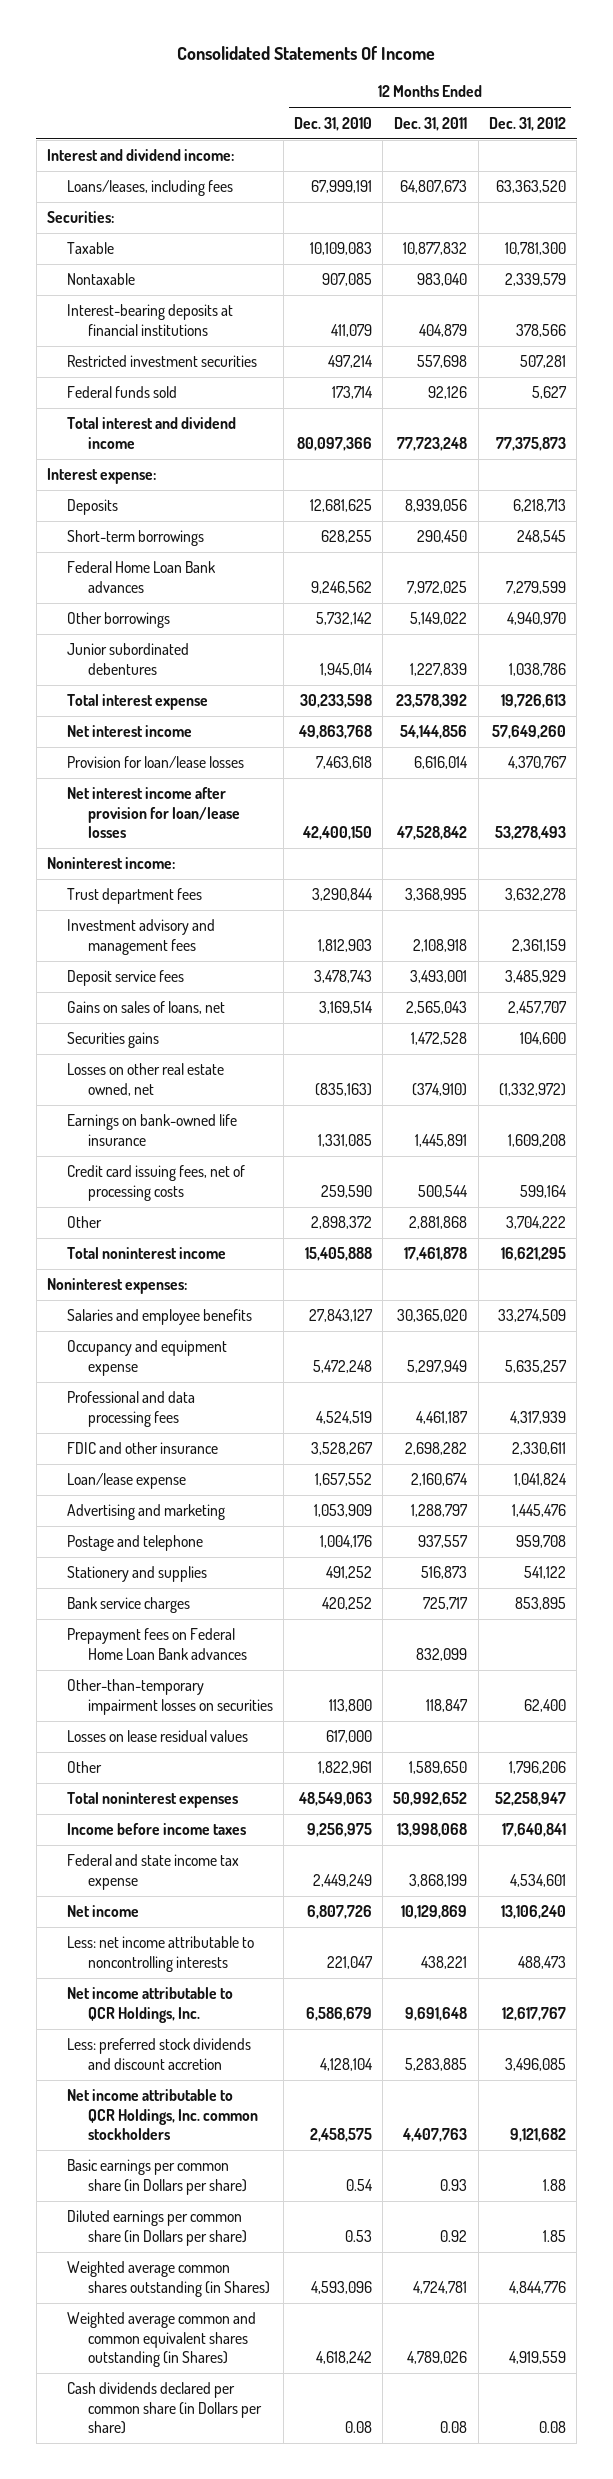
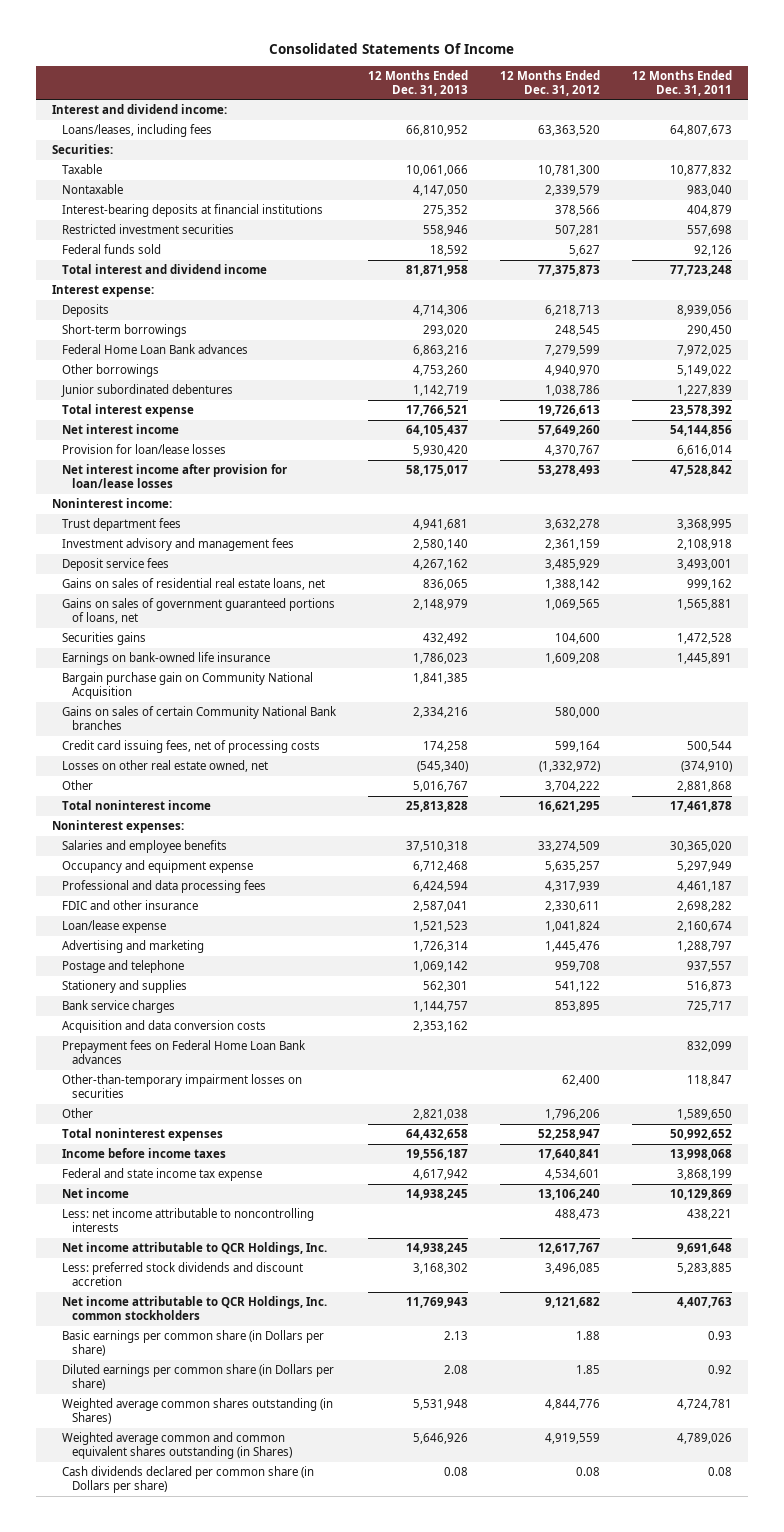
- | 12 Months Ended Dec. 31, 2010 | 12 Months Ended Dec. 31, 2011 | 12 Months Ended Dec. 31, 2012
+ | 12 Months Ended Dec. 31, 2013 | 12 Months Ended Dec. 31, 2012 | 12 Months Ended Dec. 31, 2011
- Gains on sales of loans, net | 3,169,514 | 2,565,043 | 2,457,707
+ Gains on sales of residential real estate loans, net | 836,065 | 1,388,142 | 999,162
+ Gains on sales of government guaranteed portions of loans, net | 2,148,979 | 1,069,565 | 1,565,881
+ Bargain purchase gain on Community National Acquisition | 1,841,385 | |
+ Gains on sales of certain Community National Bank branches | 2,334,216 | 580,000 |
moved down: Losses on other real estate owned, net | (545,340) | (1,332,972) | (374,910)
+ Acquisition and data conversion costs | 2,353,162 | |
- Losses on lease residual values | 617,000 | |

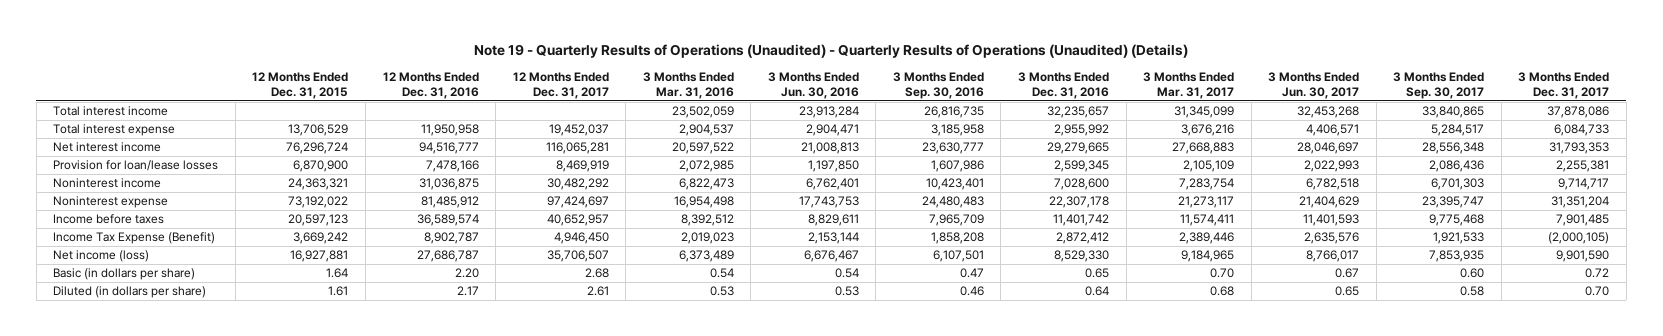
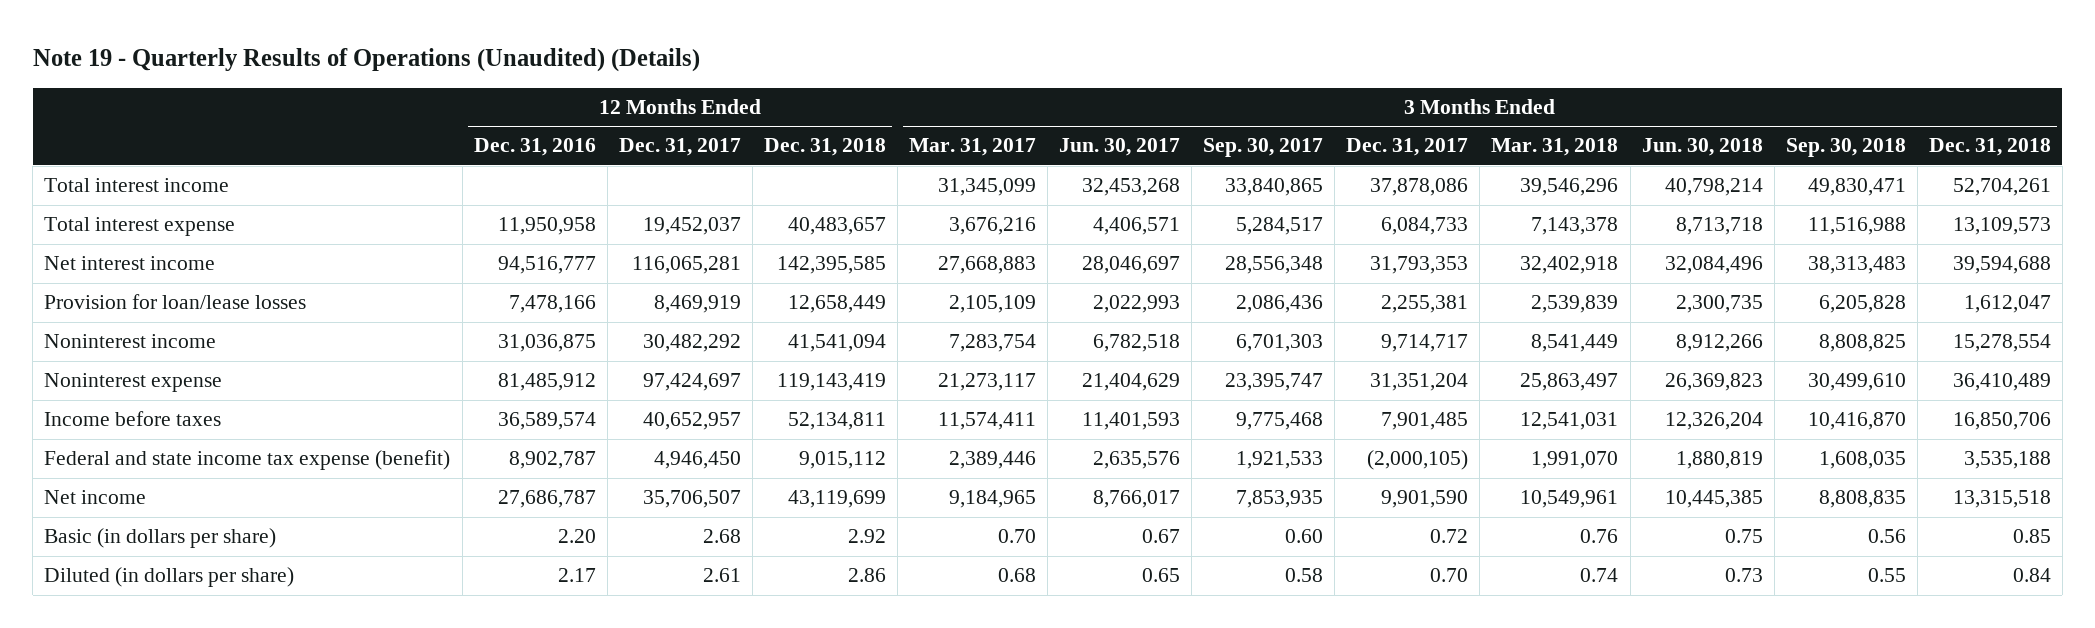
- Note 19 - Quarterly Results of Operations (Unaudited) - Quarterly Results of Operations (Unaudited) (Details)
+ Note 19 - Quarterly Results of Operations (Unaudited) (Details)
- | 12 Months Ended Dec. 31, 2015 | 12 Months Ended Dec. 31, 2016 | 12 Months Ended Dec. 31, 2017 | 3 Months Ended Mar. 31, 2016 | 3 Months Ended Jun. 30, 2016 | 3 Months Ended Sep. 30, 2016 | 3 Months Ended Dec. 31, 2016 | 3 Months Ended Mar. 31, 2017 | 3 Months Ended Jun. 30, 2017 | 3 Months Ended Sep. 30, 2017 | 3 Months Ended Dec. 31, 2017
+ | 12 Months Ended Dec. 31, 2016 | 12 Months Ended Dec. 31, 2017 | 12 Months Ended Dec. 31, 2018 | 3 Months Ended Mar. 31, 2017 | 3 Months Ended Jun. 30, 2017 | 3 Months Ended Sep. 30, 2017 | 3 Months Ended Dec. 31, 2017 | 3 Months Ended Mar. 31, 2018 | 3 Months Ended Jun. 30, 2018 | 3 Months Ended Sep. 30, 2018 | 3 Months Ended Dec. 31, 2018
- Income Tax Expense (Benefit) | 3,669,242 | 8,902,787 | 4,946,450 | 2,019,023 | 2,153,144 | 1,858,208 | 2,872,412 | 2,389,446 | 2,635,576 | 1,921,533 | (2,000,105)
- Net income (loss) | 16,927,881 | 27,686,787 | 35,706,507 | 6,373,489 | 6,676,467 | 6,107,501 | 8,529,330 | 9,184,965 | 8,766,017 | 7,853,935 | 9,901,590
+ Federal and state income tax expense (benefit) | 8,902,787 | 4,946,450 | 9,015,112 | 2,389,446 | 2,635,576 | 1,921,533 | (2,000,105) | 1,991,070 | 1,880,819 | 1,608,035 | 3,535,188
+ Net income | 27,686,787 | 35,706,507 | 43,119,699 | 9,184,965 | 8,766,017 | 7,853,935 | 9,901,590 | 10,549,961 | 10,445,385 | 8,808,835 | 13,315,518

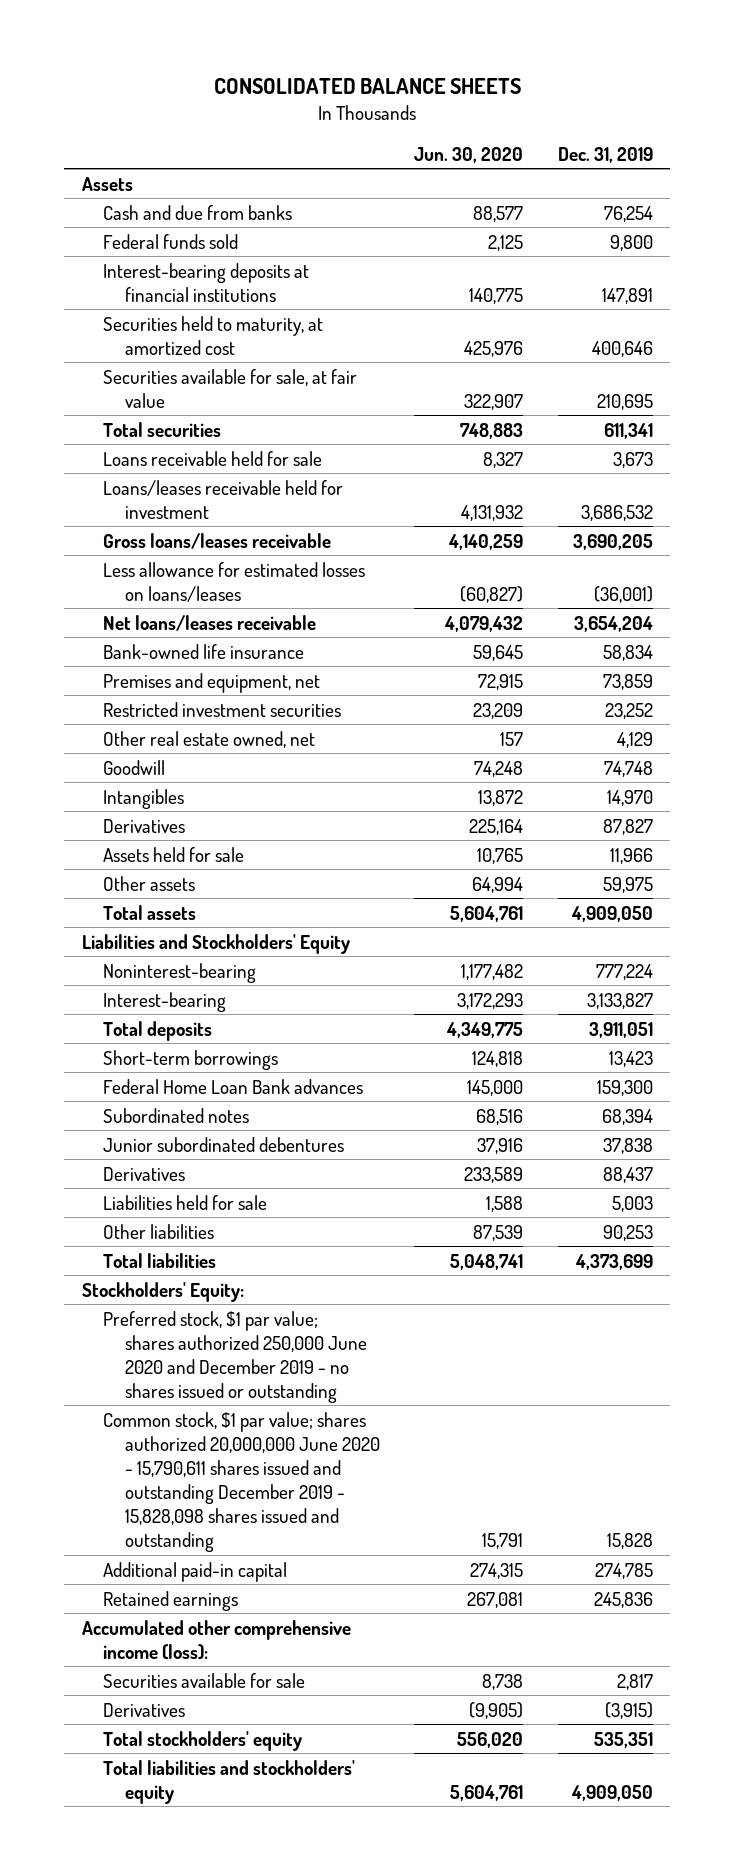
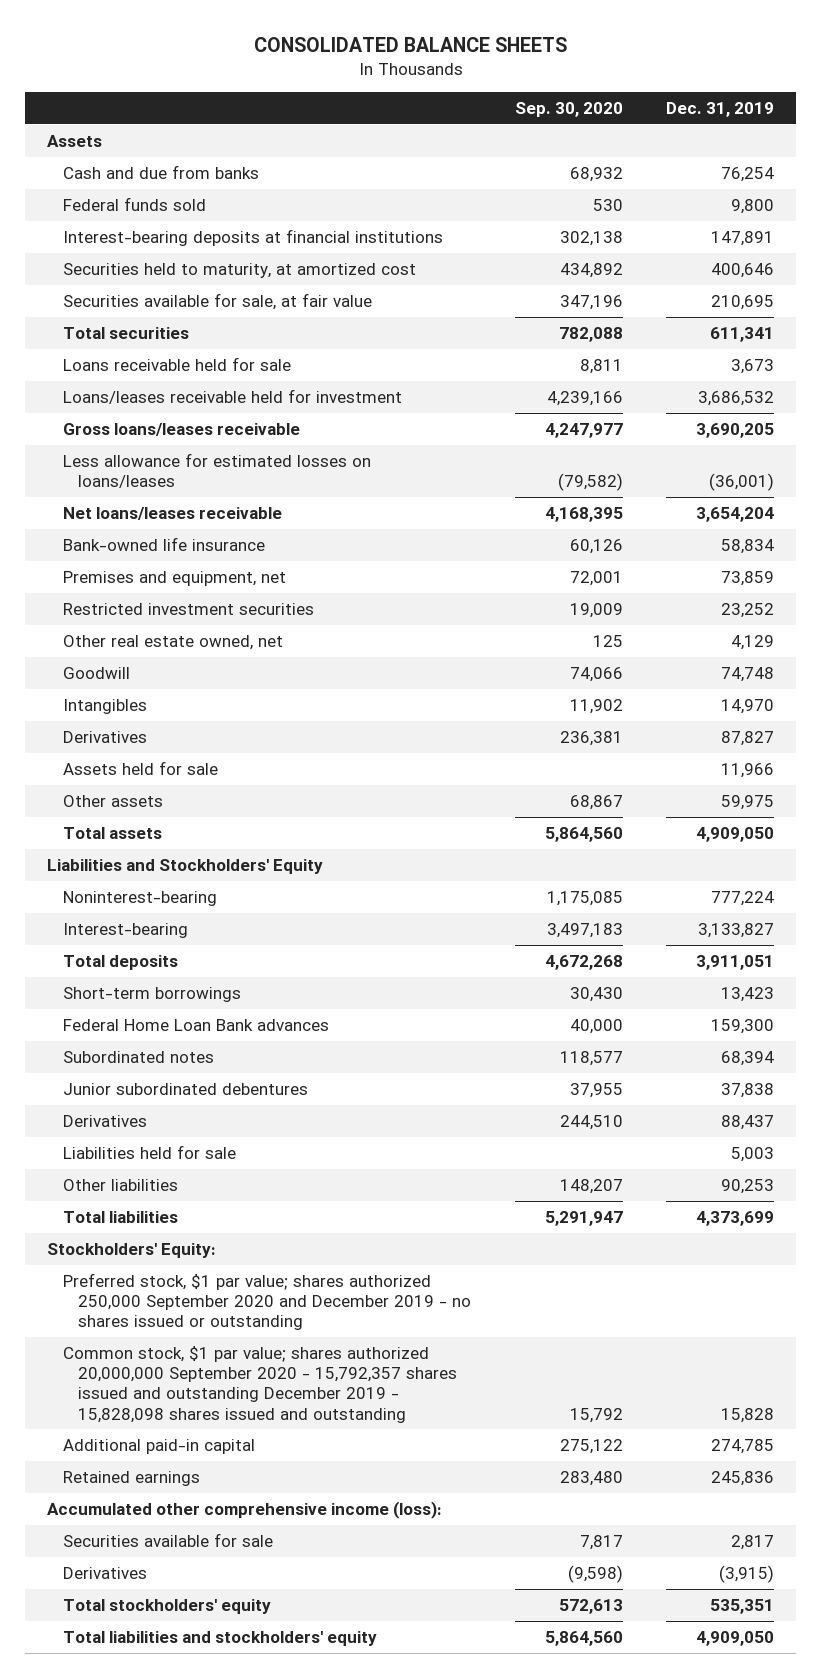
- | Jun. 30, 2020 | Dec. 31, 2019
+ | Sep. 30, 2020 | Dec. 31, 2019
- Preferred stock, $1 par value; shares authorized 250,000 June 2020 and December 2019 - no shares issued or outstanding
- Common stock, $1 par value; shares authorized 20,000,000 June 2020 - 15,790,611 shares issued and outstanding December 2019 - 15,828,098 shares issued and outstanding | 15,791 | 15,828
+ Preferred stock, $1 par value; shares authorized 250,000 September 2020 and December 2019 - no shares issued or outstanding
+ Common stock, $1 par value; shares authorized 20,000,000 September 2020 - 15,792,357 shares issued and outstanding December 2019 - 15,828,098 shares issued and outstanding | 15,792 | 15,828

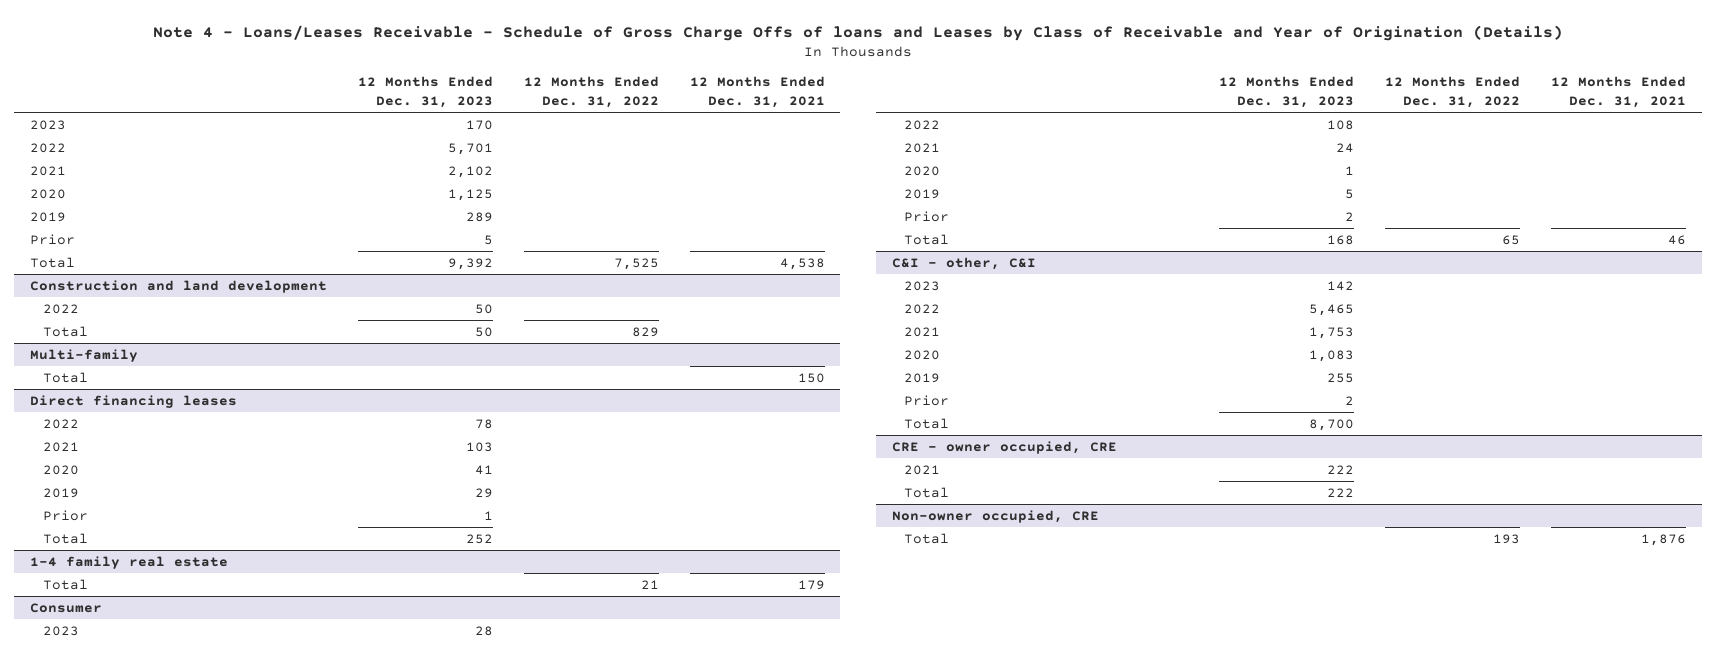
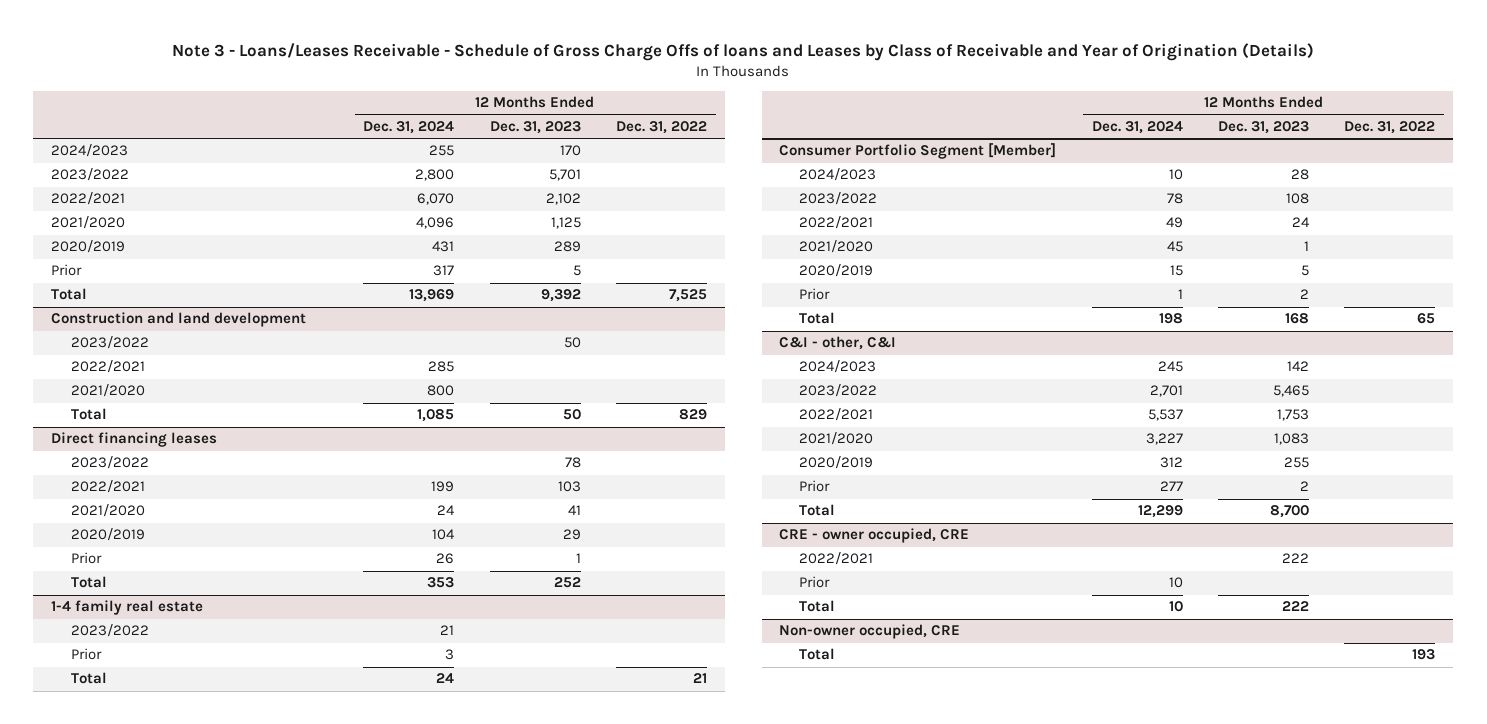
- Note 4 - Loans/Leases Receivable - Schedule of Gross Charge Offs of loans and Leases by Class of Receivable and Year of Origination (Details)
+ Note 3 - Loans/Leases Receivable - Schedule of Gross Charge Offs of loans and Leases by Class of Receivable and Year of Origination (Details)
- | 12 Months Ended Dec. 31, 2023 | 12 Months Ended Dec. 31, 2022 | 12 Months Ended Dec. 31, 2021
+ | 12 Months Ended Dec. 31, 2024 | 12 Months Ended Dec. 31, 2023 | 12 Months Ended Dec. 31, 2022
- 2023 | 170 | |
- 2022 | 5,701 | |
- 2021 | 2,102 | |
- 2020 | 1,125 | |
- 2019 | 289 | |
+ 2024/2023 | 255 | 170 |
+ 2023/2022 | 2,800 | 5,701 |
+ 2022/2021 | 6,070 | 2,102 |
+ 2021/2020 | 4,096 | 1,125 |
+ 2020/2019 | 431 | 289 |
@ Construction and land development
- 2022 | 50 | |
+ 2023/2022 | | 50 |
+ 2022/2021 | 285 | |
+ 2021/2020 | 800 | |
- Multi-family
- Total | | | 150
@ Direct financing leases
- 2022 | 78 | |
- 2021 | 103 | |
- 2020 | 41 | |
- 2019 | 29 | |
+ 2023/2022 | | 78 |
+ 2022/2021 | 199 | 103 |
+ 2021/2020 | 24 | 41 |
+ 2020/2019 | 104 | 29 |
@ 1-4 family real estate
+ 2023/2022 | 21 | |
+ Prior | 3 | |
- Consumer
- 2023 | 28 | |
- 2022 | 108 | |
- 2021 | 24 | |
- 2020 | 1 | |
- 2019 | 5 | |
+ Consumer Portfolio Segment [Member]
+ 2024/2023 | 10 | 28 |
+ 2023/2022 | 78 | 108 |
+ 2022/2021 | 49 | 24 |
+ 2021/2020 | 45 | 1 |
+ 2020/2019 | 15 | 5 |
@ C&I - other, C&I
- 2023 | 142 | |
- 2022 | 5,465 | |
- 2021 | 1,753 | |
- 2020 | 1,083 | |
- 2019 | 255 | |
+ 2024/2023 | 245 | 142 |
+ 2023/2022 | 2,701 | 5,465 |
+ 2022/2021 | 5,537 | 1,753 |
+ 2021/2020 | 3,227 | 1,083 |
+ 2020/2019 | 312 | 255 |
@ CRE - owner occupied, CRE
- 2021 | 222 | |
+ 2022/2021 | | 222 |
+ Prior | 10 | |

